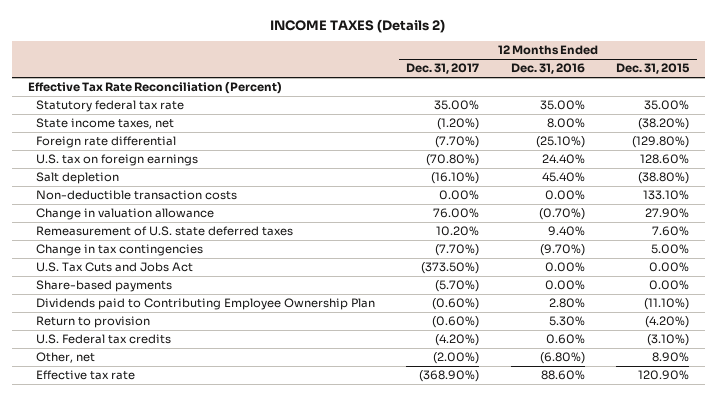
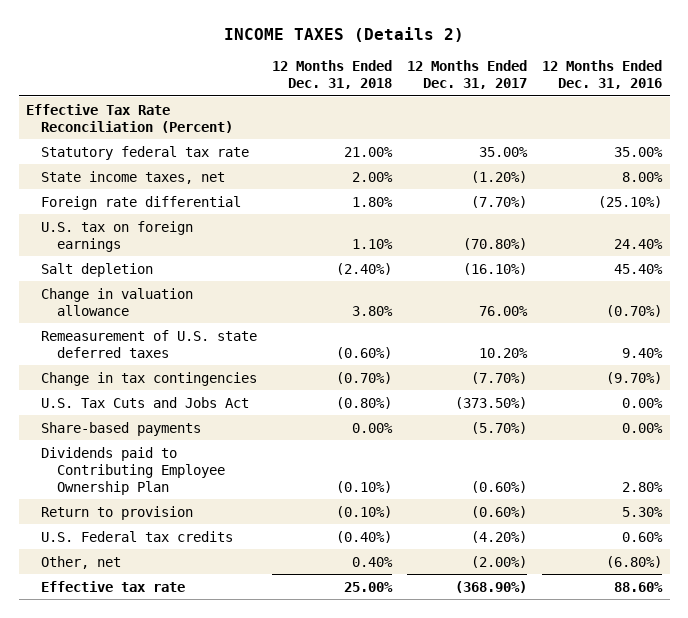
- | 12 Months Ended Dec. 31, 2017 | 12 Months Ended Dec. 31, 2016 | 12 Months Ended Dec. 31, 2015
+ | 12 Months Ended Dec. 31, 2018 | 12 Months Ended Dec. 31, 2017 | 12 Months Ended Dec. 31, 2016
- Non-deductible transaction costs | 0.00% | 0.00% | 133.10%

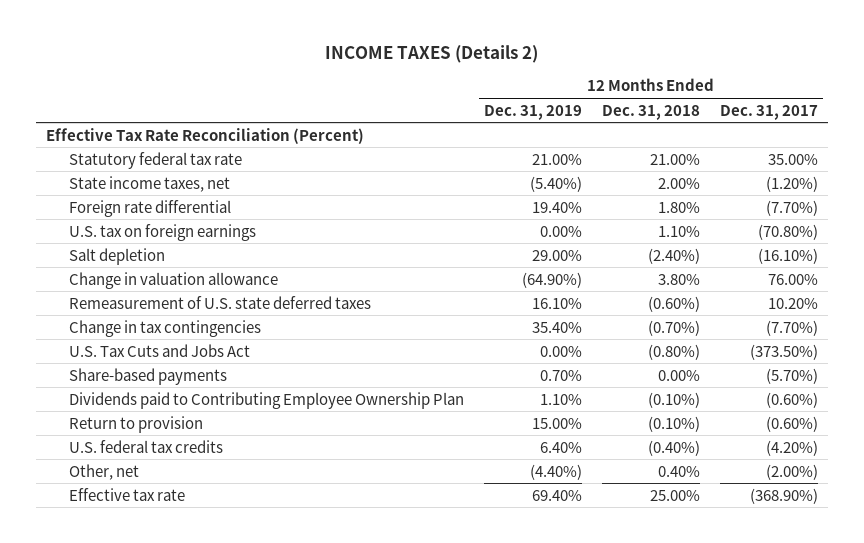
- | 12 Months Ended Dec. 31, 2018 | 12 Months Ended Dec. 31, 2017 | 12 Months Ended Dec. 31, 2016
+ | 12 Months Ended Dec. 31, 2019 | 12 Months Ended Dec. 31, 2018 | 12 Months Ended Dec. 31, 2017
- U.S. Federal tax credits | (0.40%) | (4.20%) | 0.60%
+ U.S. federal tax credits | 6.40% | (0.40%) | (4.20%)

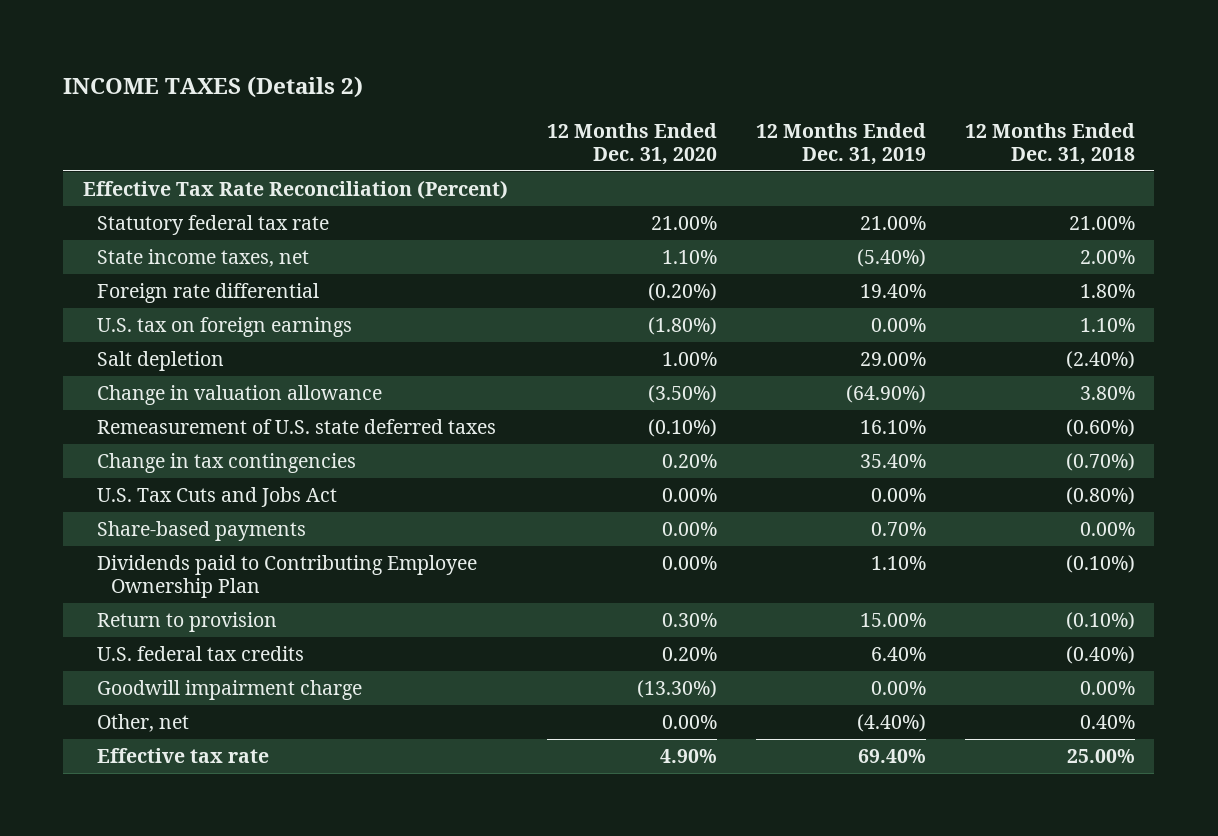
- | 12 Months Ended Dec. 31, 2019 | 12 Months Ended Dec. 31, 2018 | 12 Months Ended Dec. 31, 2017
+ | 12 Months Ended Dec. 31, 2020 | 12 Months Ended Dec. 31, 2019 | 12 Months Ended Dec. 31, 2018
+ Goodwill impairment charge | (13.30%) | 0.00% | 0.00%

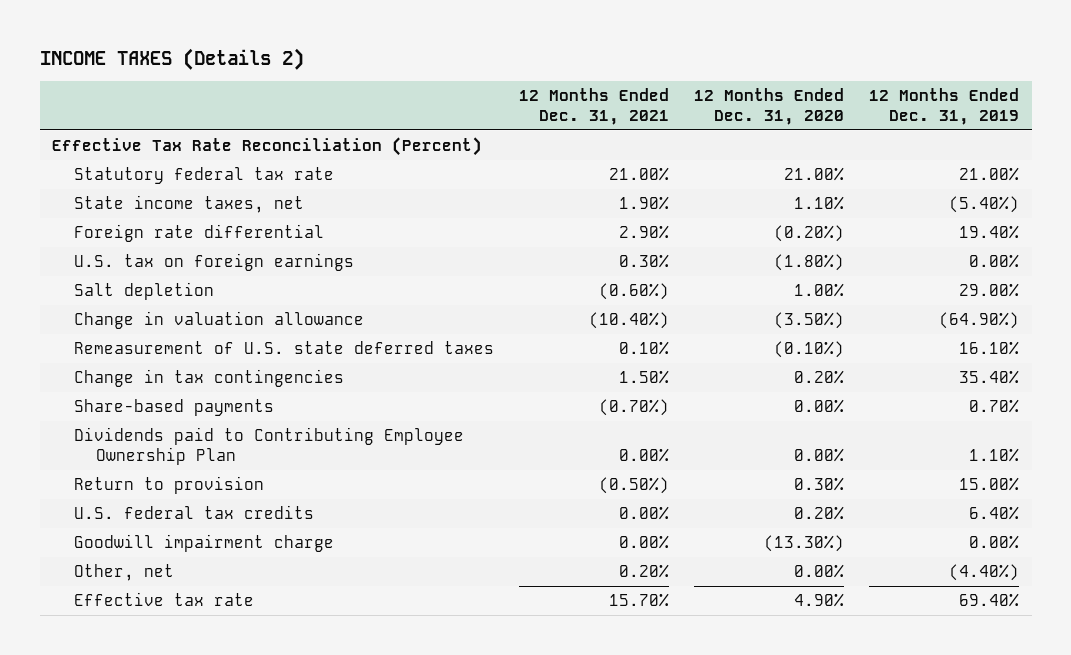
- | 12 Months Ended Dec. 31, 2020 | 12 Months Ended Dec. 31, 2019 | 12 Months Ended Dec. 31, 2018
+ | 12 Months Ended Dec. 31, 2021 | 12 Months Ended Dec. 31, 2020 | 12 Months Ended Dec. 31, 2019
- U.S. Tax Cuts and Jobs Act | 0.00% | 0.00% | (0.80%)

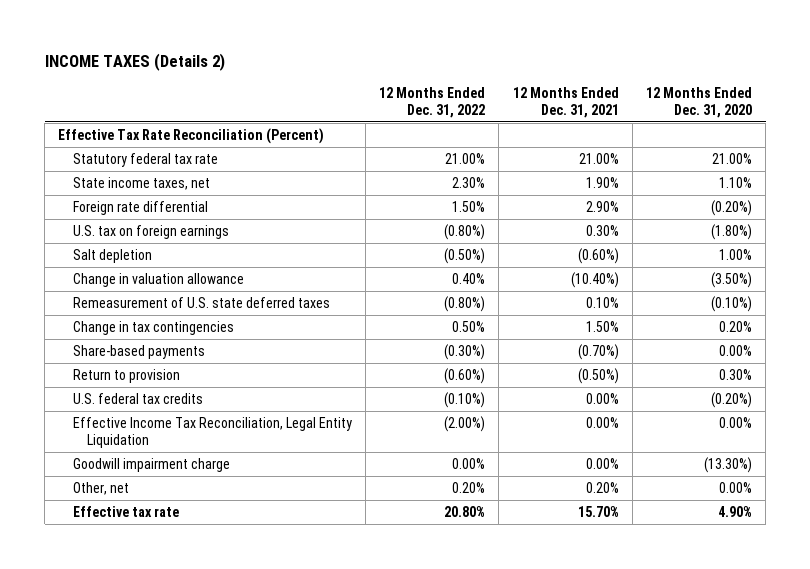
- | 12 Months Ended Dec. 31, 2021 | 12 Months Ended Dec. 31, 2020 | 12 Months Ended Dec. 31, 2019
+ | 12 Months Ended Dec. 31, 2022 | 12 Months Ended Dec. 31, 2021 | 12 Months Ended Dec. 31, 2020
- Dividends paid to Contributing Employee Ownership Plan | 0.00% | 0.00% | 1.10%
- U.S. federal tax credits | 0.00% | 0.20% | 6.40%
+ U.S. federal tax credits | (0.10%) | 0.00% | (0.20%)
+ Effective Income Tax Reconciliation, Legal Entity Liquidation | (2.00%) | 0.00% | 0.00%

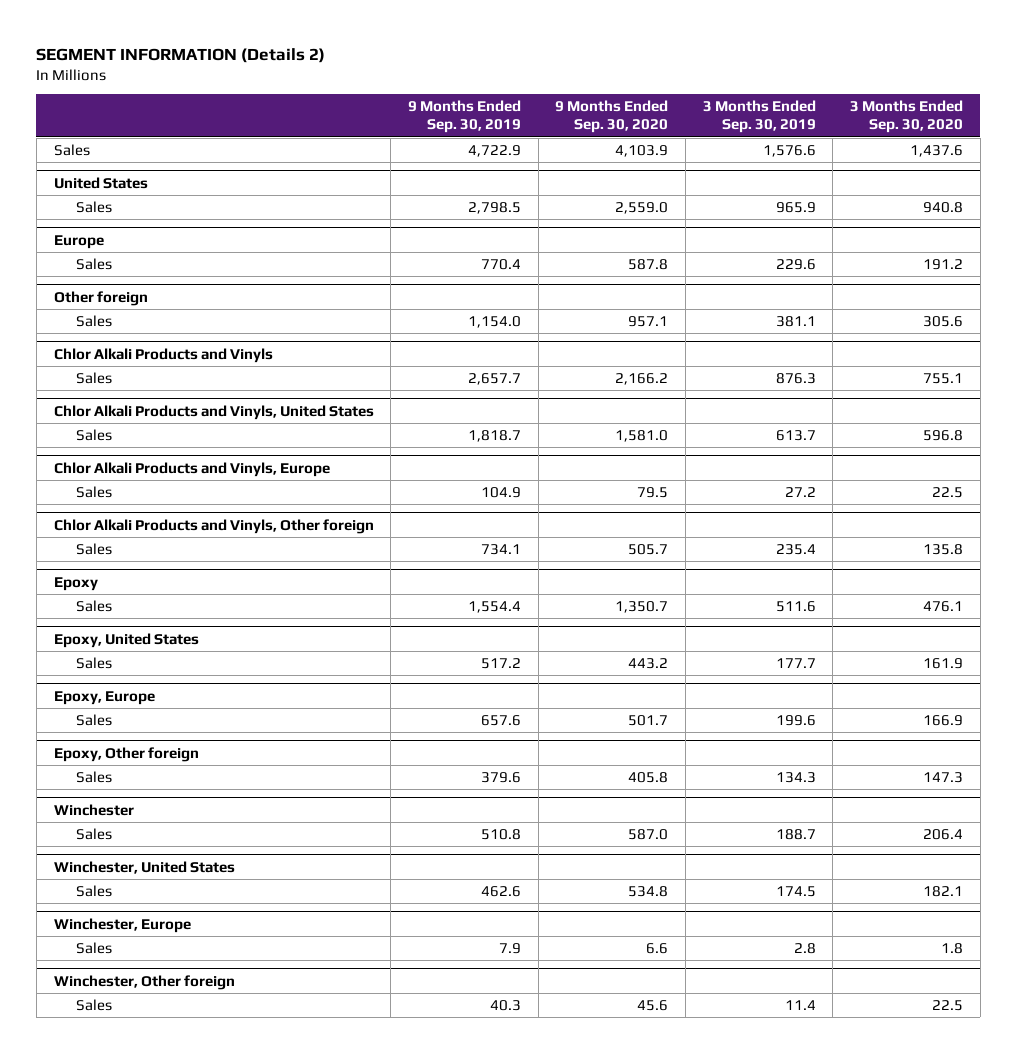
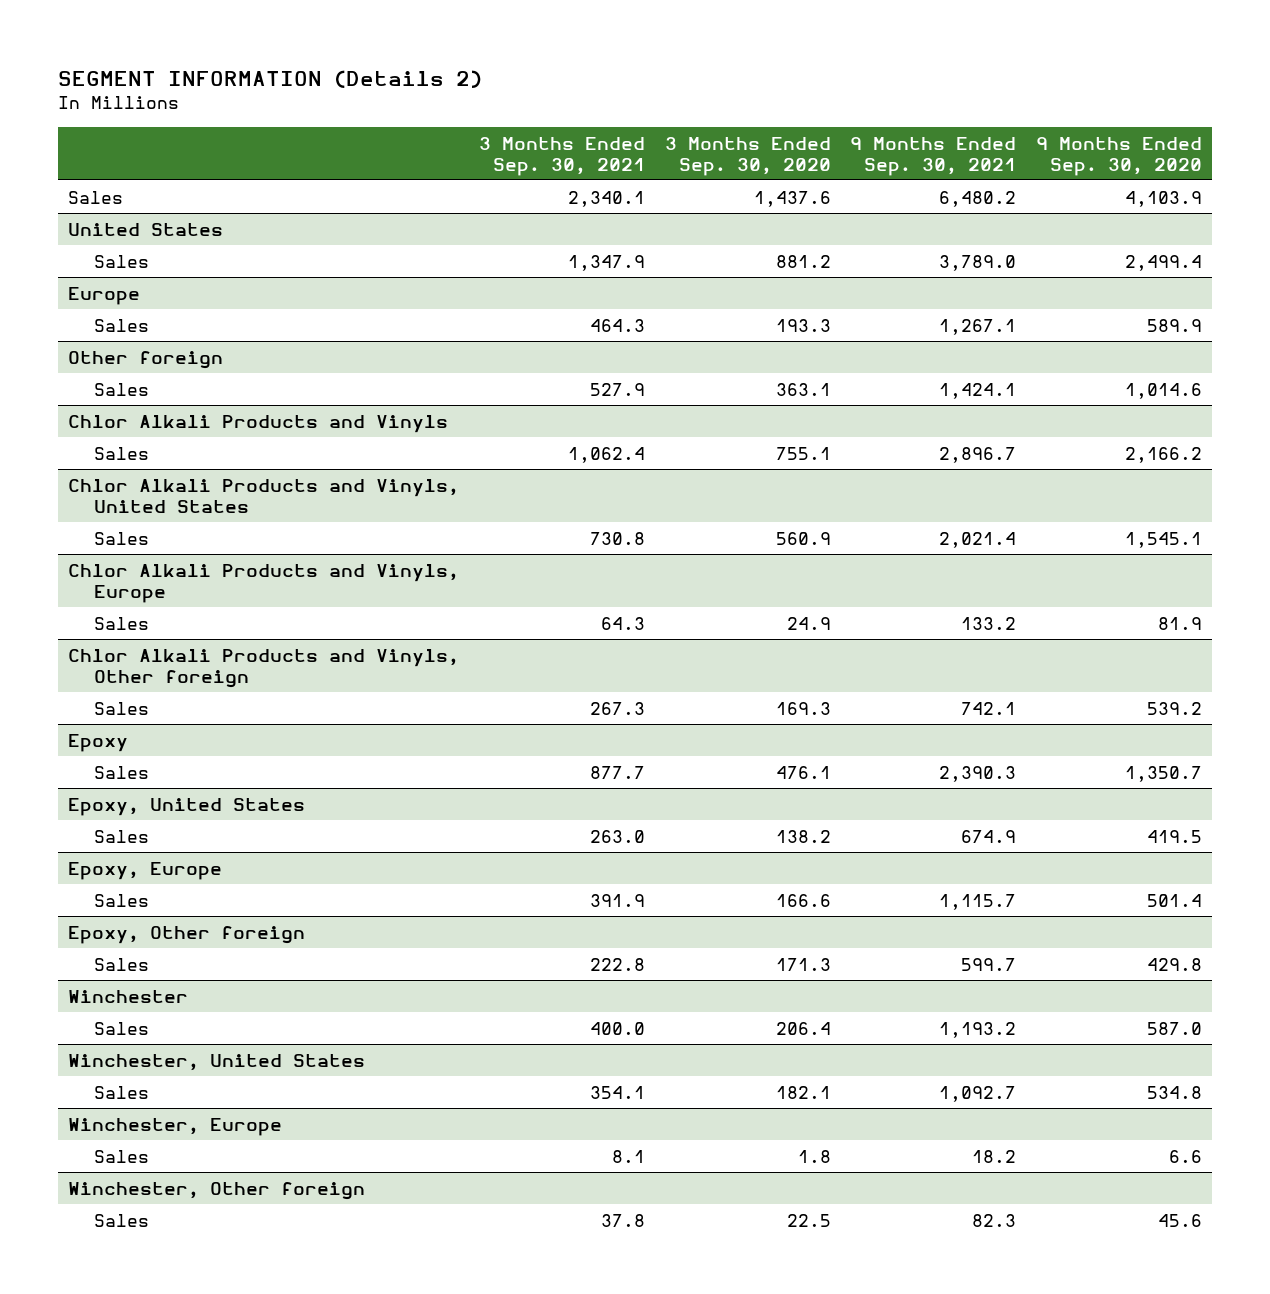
- | 9 Months Ended Sep. 30, 2019 | 9 Months Ended Sep. 30, 2020 | 3 Months Ended Sep. 30, 2019 | 3 Months Ended Sep. 30, 2020
+ | 3 Months Ended Sep. 30, 2021 | 3 Months Ended Sep. 30, 2020 | 9 Months Ended Sep. 30, 2021 | 9 Months Ended Sep. 30, 2020
@ United States
- Sales | 2,798.5 | 2,559.0 | 965.9 | 940.8
+ Sales | 1,347.9 | 881.2 | 3,789.0 | 2,499.4
@ Europe
- Sales | 770.4 | 587.8 | 229.6 | 191.2
+ Sales | 464.3 | 193.3 | 1,267.1 | 589.9
@ Other foreign
- Sales | 1,154.0 | 957.1 | 381.1 | 305.6
+ Sales | 527.9 | 363.1 | 1,424.1 | 1,014.6
@ Chlor Alkali Products and Vinyls, United States
- Sales | 1,818.7 | 1,581.0 | 613.7 | 596.8
+ Sales | 730.8 | 560.9 | 2,021.4 | 1,545.1
@ Chlor Alkali Products and Vinyls, Europe
- Sales | 104.9 | 79.5 | 27.2 | 22.5
+ Sales | 64.3 | 24.9 | 133.2 | 81.9
@ Chlor Alkali Products and Vinyls, Other foreign
- Sales | 734.1 | 505.7 | 235.4 | 135.8
+ Sales | 267.3 | 169.3 | 742.1 | 539.2
@ Epoxy, United States
- Sales | 517.2 | 443.2 | 177.7 | 161.9
+ Sales | 263.0 | 138.2 | 674.9 | 419.5
@ Epoxy, Europe
- Sales | 657.6 | 501.7 | 199.6 | 166.9
+ Sales | 391.9 | 166.6 | 1,115.7 | 501.4
@ Epoxy, Other foreign
- Sales | 379.6 | 405.8 | 134.3 | 147.3
+ Sales | 222.8 | 171.3 | 599.7 | 429.8

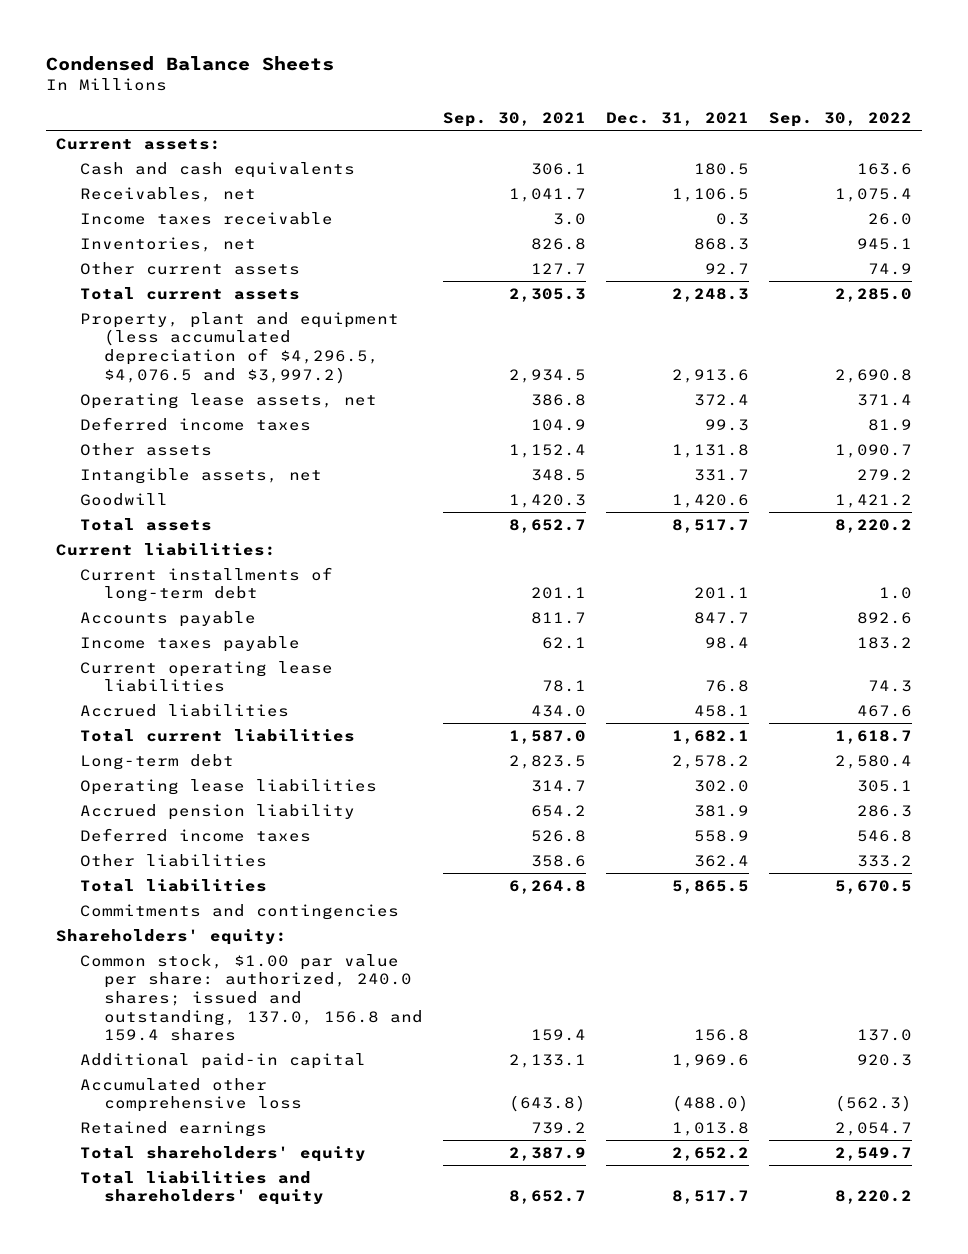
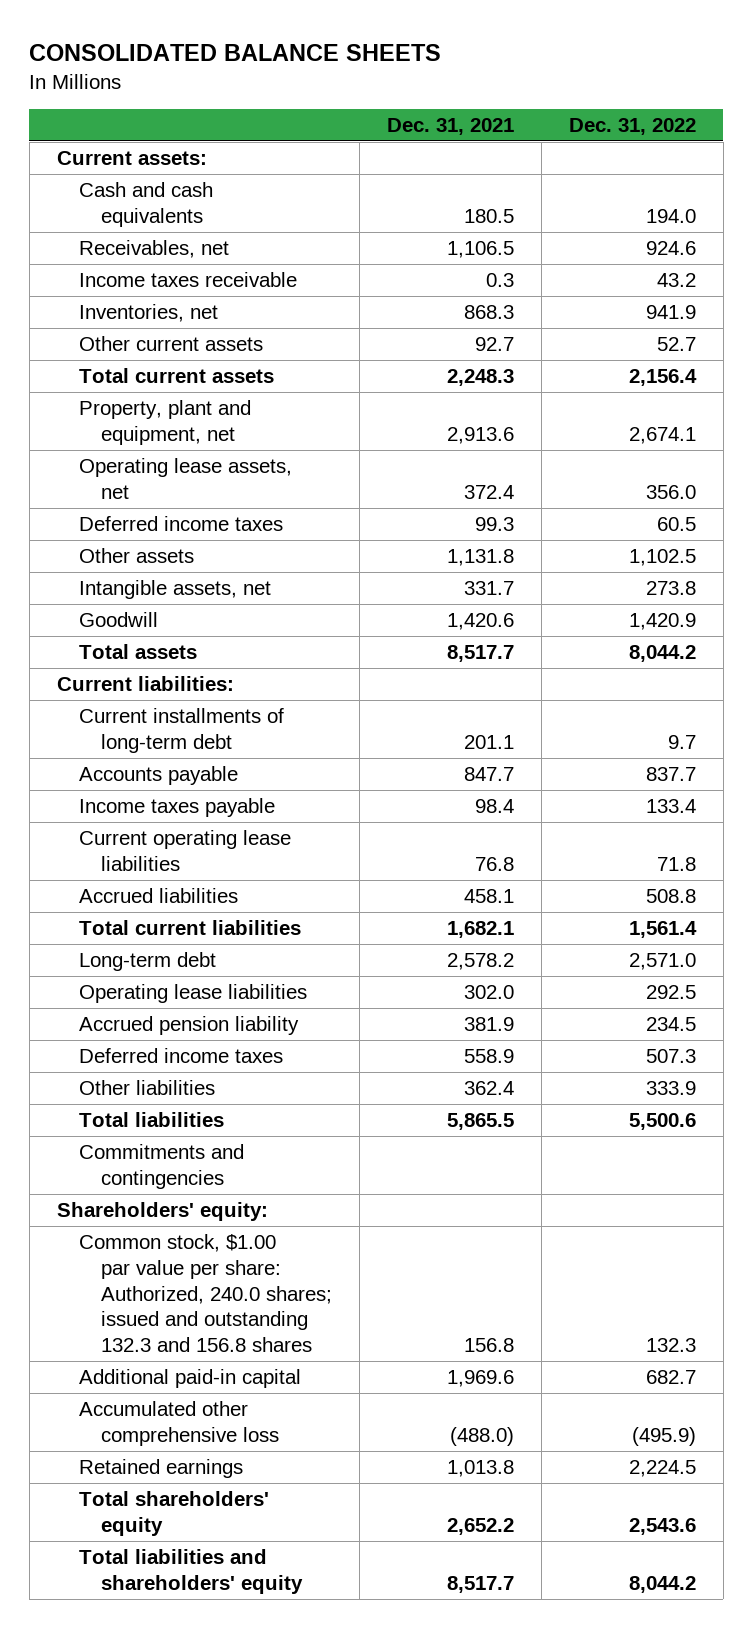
- Condensed Balance Sheets
+ CONSOLIDATED BALANCE SHEETS
- | Sep. 30, 2021 | Dec. 31, 2021 | Sep. 30, 2022
+ | Dec. 31, 2021 | Dec. 31, 2022
- Property, plant and equipment (less accumulated depreciation of $4,296.5, $4,076.5 and $3,997.2) | 2,934.5 | 2,913.6 | 2,690.8
+ Property, plant and equipment, net | 2,913.6 | 2,674.1
- Common stock, $1.00 par value per share: authorized, 240.0 shares; issued and outstanding, 137.0, 156.8 and 159.4 shares | 159.4 | 156.8 | 137.0
+ Common stock, $1.00 par value per share: Authorized, 240.0 shares; issued and outstanding 132.3 and 156.8 shares | 156.8 | 132.3

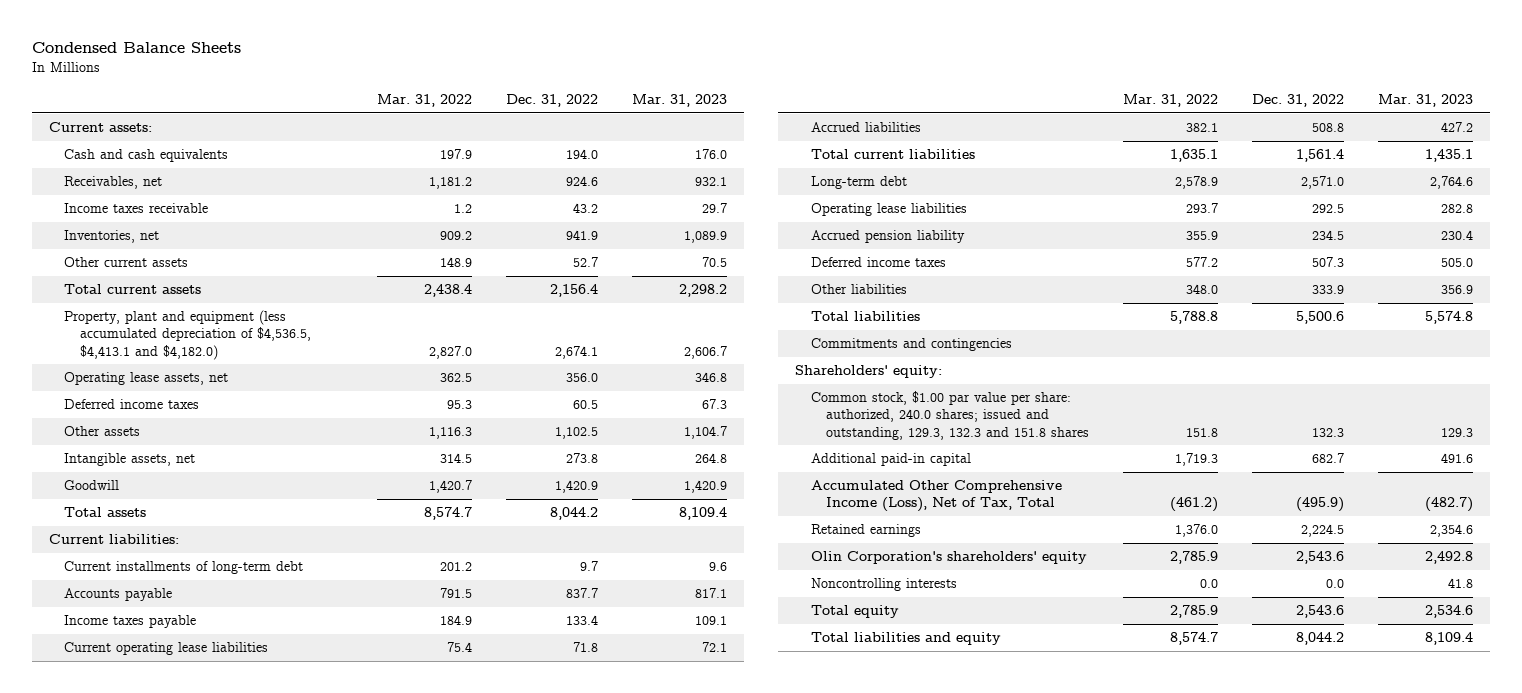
- CONSOLIDATED BALANCE SHEETS
+ Condensed Balance Sheets
- | Dec. 31, 2021 | Dec. 31, 2022
+ | Mar. 31, 2022 | Dec. 31, 2022 | Mar. 31, 2023
- Property, plant and equipment, net | 2,913.6 | 2,674.1
+ Property, plant and equipment (less accumulated depreciation of $4,536.5, $4,413.1 and $4,182.0) | 2,827.0 | 2,674.1 | 2,606.7
- Common stock, $1.00 par value per share: Authorized, 240.0 shares; issued and outstanding 132.3 and 156.8 shares | 156.8 | 132.3
+ Common stock, $1.00 par value per share: authorized, 240.0 shares; issued and outstanding, 129.3, 132.3 and 151.8 shares | 151.8 | 132.3 | 129.3
- Accumulated other comprehensive loss | (488.0) | (495.9)
+ Accumulated Other Comprehensive Income (Loss), Net of Tax, Total | (461.2) | (495.9) | (482.7)
- Total shareholders' equity | 2,652.2 | 2,543.6
- Total liabilities and shareholders' equity | 8,517.7 | 8,044.2
+ Olin Corporation's shareholders' equity | 2,785.9 | 2,543.6 | 2,492.8
+ Noncontrolling interests | 0.0 | 0.0 | 41.8
+ Total equity | 2,785.9 | 2,543.6 | 2,534.6
+ Total liabilities and equity | 8,574.7 | 8,044.2 | 8,109.4

